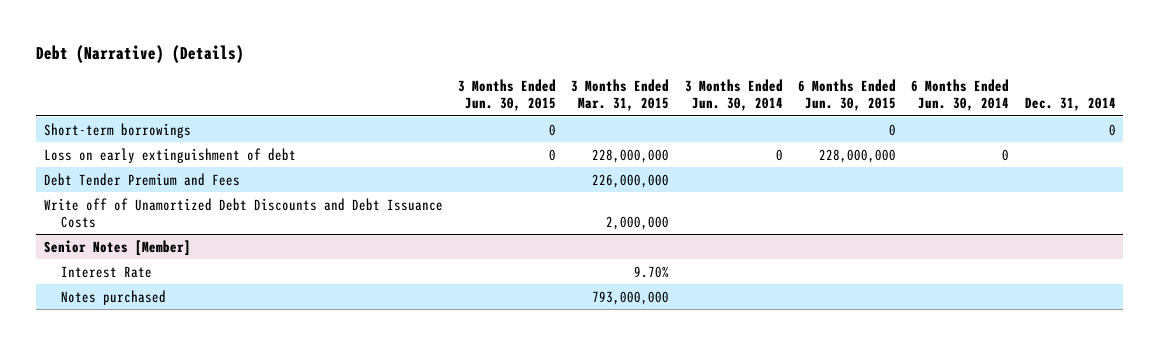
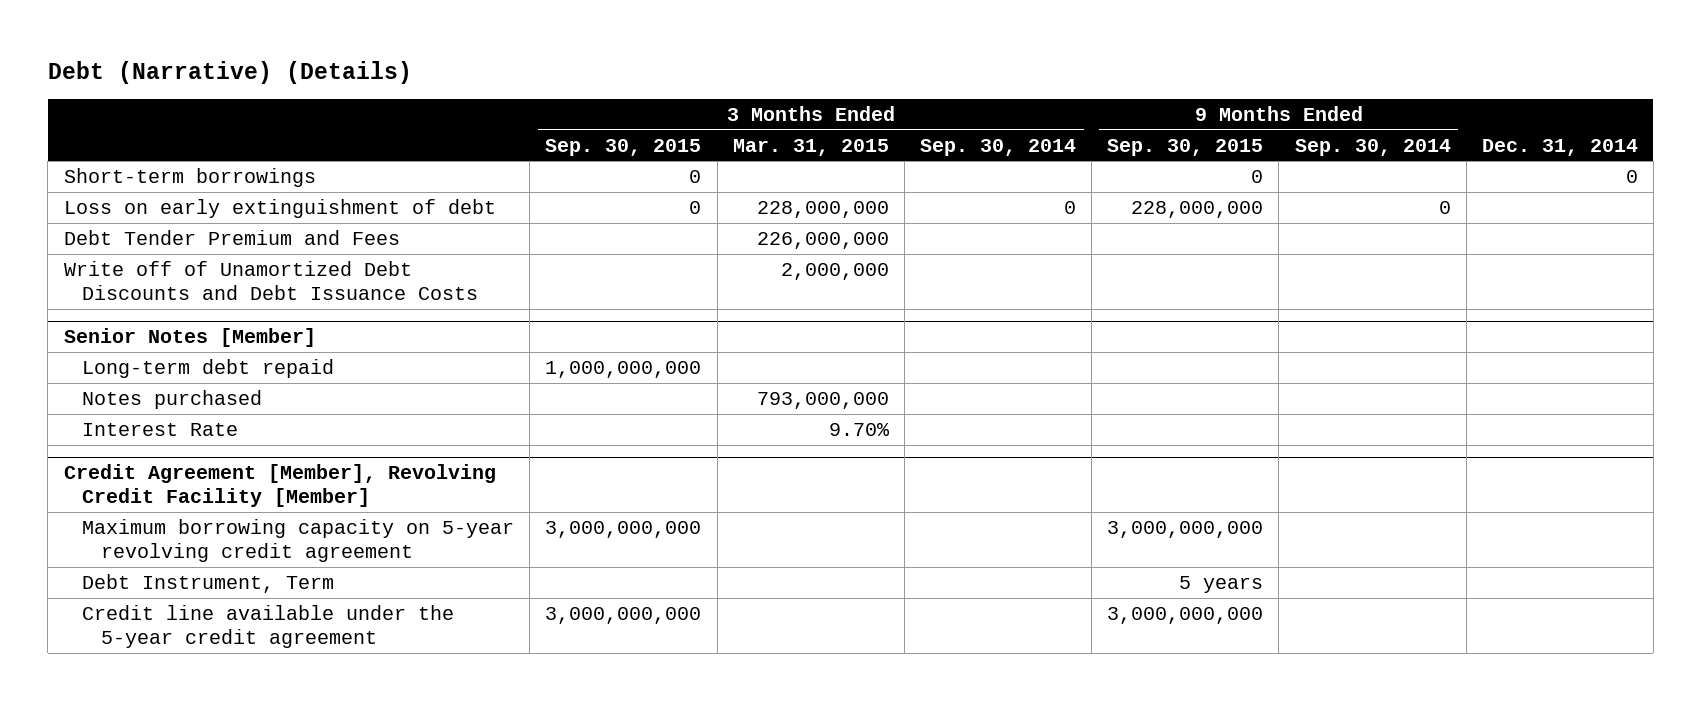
- | 3 Months Ended Jun. 30, 2015 | 3 Months Ended Mar. 31, 2015 | 3 Months Ended Jun. 30, 2014 | 6 Months Ended Jun. 30, 2015 | 6 Months Ended Jun. 30, 2014 | Dec. 31, 2014
+ | 3 Months Ended Sep. 30, 2015 | 3 Months Ended Mar. 31, 2015 | 3 Months Ended Sep. 30, 2014 | 9 Months Ended Sep. 30, 2015 | 9 Months Ended Sep. 30, 2014 | Dec. 31, 2014
@ Senior Notes [Member]
+ Long-term debt repaid | 1,000,000,000 | | | | |
moved down: Interest Rate | | 9.70% | | | |
+ Credit Agreement [Member], Revolving Credit Facility [Member]
+ Maximum borrowing capacity on 5-year revolving credit agreement | 3,000,000,000 | | | 3,000,000,000 | |
+ Debt Instrument, Term | | | | 5 years | |
+ Credit line available under the 5-year credit agreement | 3,000,000,000 | | | 3,000,000,000 | |

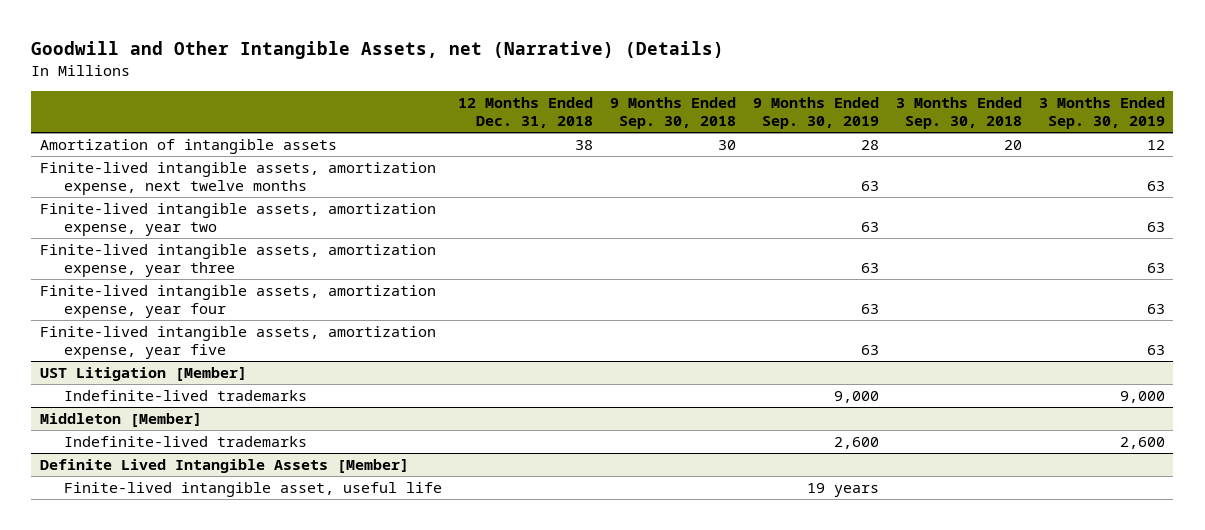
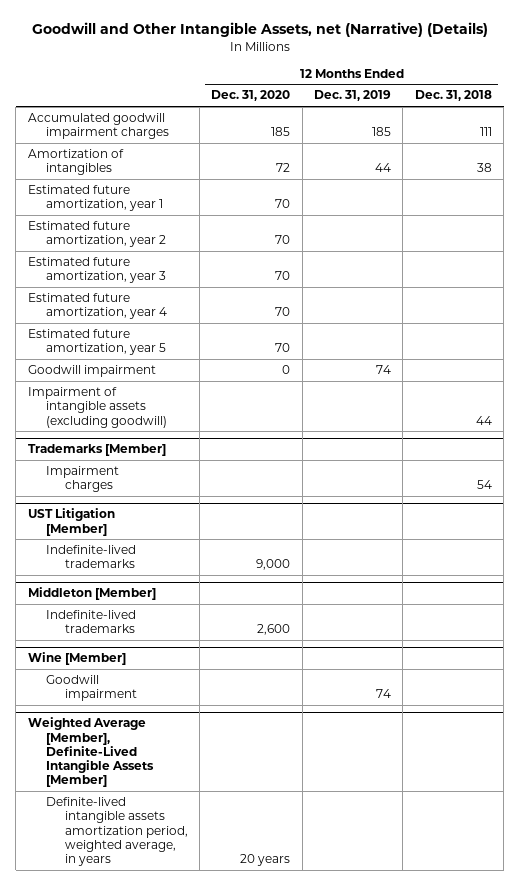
- | 12 Months Ended Dec. 31, 2018 | 9 Months Ended Sep. 30, 2018 | 9 Months Ended Sep. 30, 2019 | 3 Months Ended Sep. 30, 2018 | 3 Months Ended Sep. 30, 2019
+ | 12 Months Ended Dec. 31, 2020 | 12 Months Ended Dec. 31, 2019 | 12 Months Ended Dec. 31, 2018
- Amortization of intangible assets | 38 | 30 | 28 | 20 | 12
- Finite-lived intangible assets, amortization expense, next twelve months | | | 63 | | 63
- Finite-lived intangible assets, amortization expense, year two | | | 63 | | 63
- Finite-lived intangible assets, amortization expense, year three | | | 63 | | 63
- Finite-lived intangible assets, amortization expense, year four | | | 63 | | 63
- Finite-lived intangible assets, amortization expense, year five | | | 63 | | 63
+ Accumulated goodwill impairment charges | 185 | 185 | 111
+ Amortization of intangibles | 72 | 44 | 38
+ Estimated future amortization, year 1 | 70 | |
+ Estimated future amortization, year 2 | 70 | |
+ Estimated future amortization, year 3 | 70 | |
+ Estimated future amortization, year 4 | 70 | |
+ Estimated future amortization, year 5 | 70 | |
+ Goodwill impairment | 0 | 74 |
+ Impairment of intangible assets (excluding goodwill) | | | 44
+ Trademarks [Member]
+ Impairment charges | | | 54
- Definite Lived Intangible Assets [Member]
- Finite-lived intangible asset, useful life | | | 19 years | |
+ Wine [Member]
+ Goodwill impairment | | 74 |
+ Weighted Average [Member], Definite-Lived Intangible Assets [Member]
+ Definite-lived intangible assets amortization period, weighted average, in years | 20 years | |

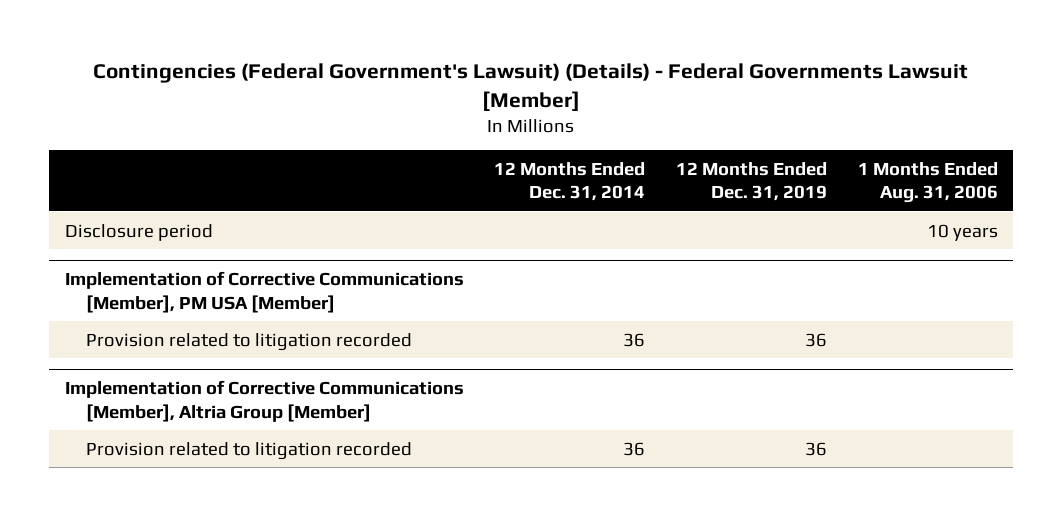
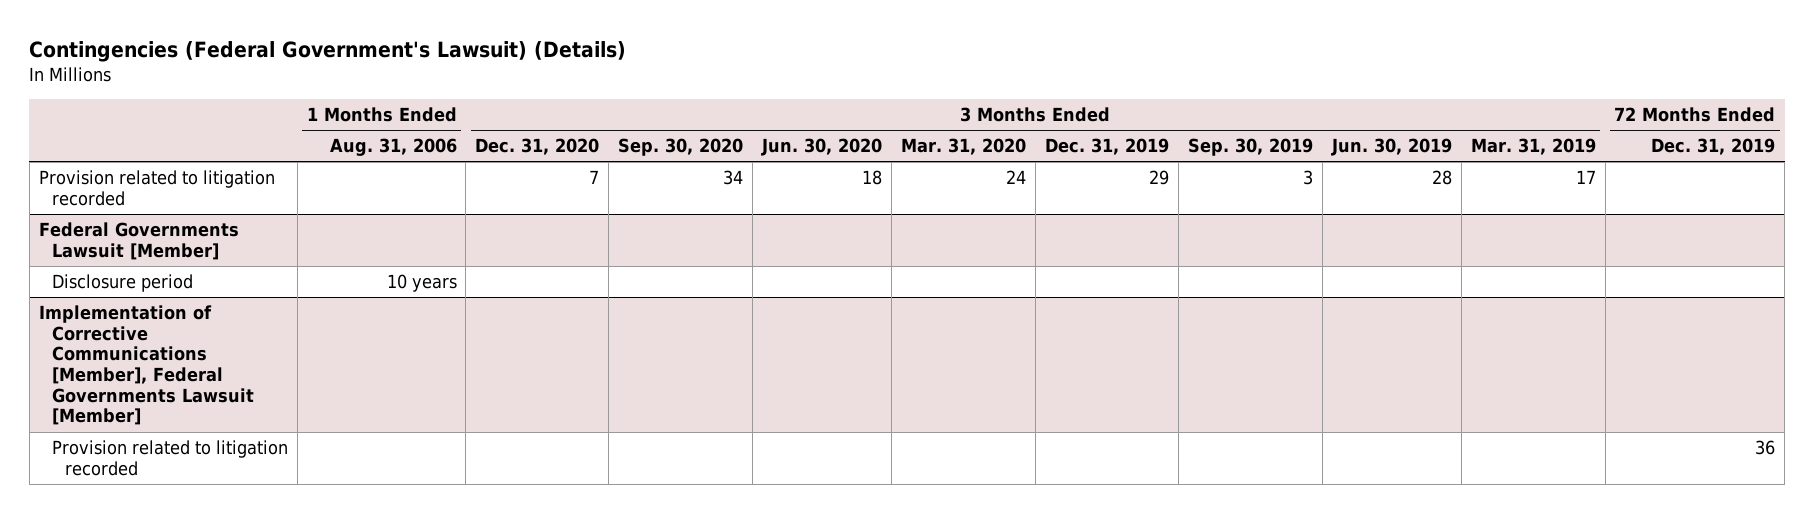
- Contingencies (Federal Government's Lawsuit) (Details) - Federal Governments Lawsuit [Member]
+ Contingencies (Federal Government's Lawsuit) (Details)
- | 12 Months Ended Dec. 31, 2014 | 12 Months Ended Dec. 31, 2019 | 1 Months Ended Aug. 31, 2006
+ | 1 Months Ended Aug. 31, 2006 | 3 Months Ended Dec. 31, 2020 | 3 Months Ended Sep. 30, 2020 | 3 Months Ended Jun. 30, 2020 | 3 Months Ended Mar. 31, 2020 | 3 Months Ended Dec. 31, 2019 | 3 Months Ended Sep. 30, 2019 | 3 Months Ended Jun. 30, 2019 | 3 Months Ended Mar. 31, 2019 | 72 Months Ended Dec. 31, 2019
- Disclosure period | | | 10 years
- Implementation of Corrective Communications [Member], PM USA [Member]
- Provision related to litigation recorded | 36 | 36 |
- Implementation of Corrective Communications [Member], Altria Group [Member]
- Provision related to litigation recorded | 36 | 36 |
+ Provision related to litigation recorded | | 7 | 34 | 18 | 24 | 29 | 3 | 28 | 17 |
+ Federal Governments Lawsuit [Member]
+ Disclosure period | 10 years | | | | | | | | |
+ Implementation of Corrective Communications [Member], Federal Governments Lawsuit [Member]
+ Provision related to litigation recorded | | | | | | | | | | 36

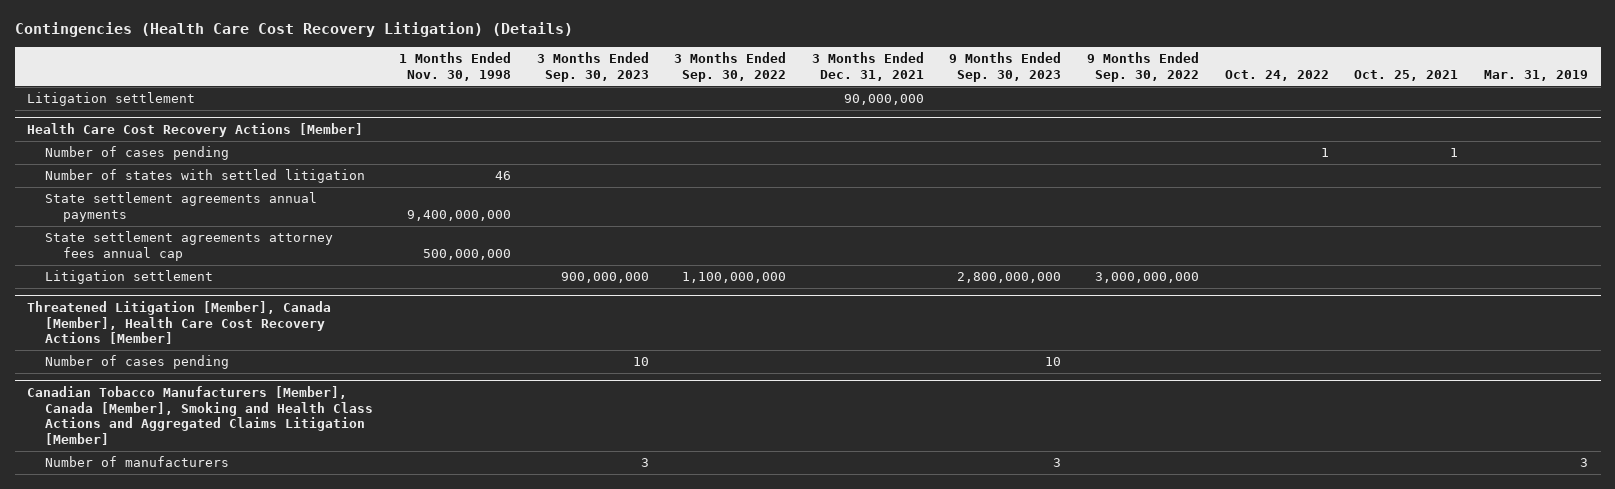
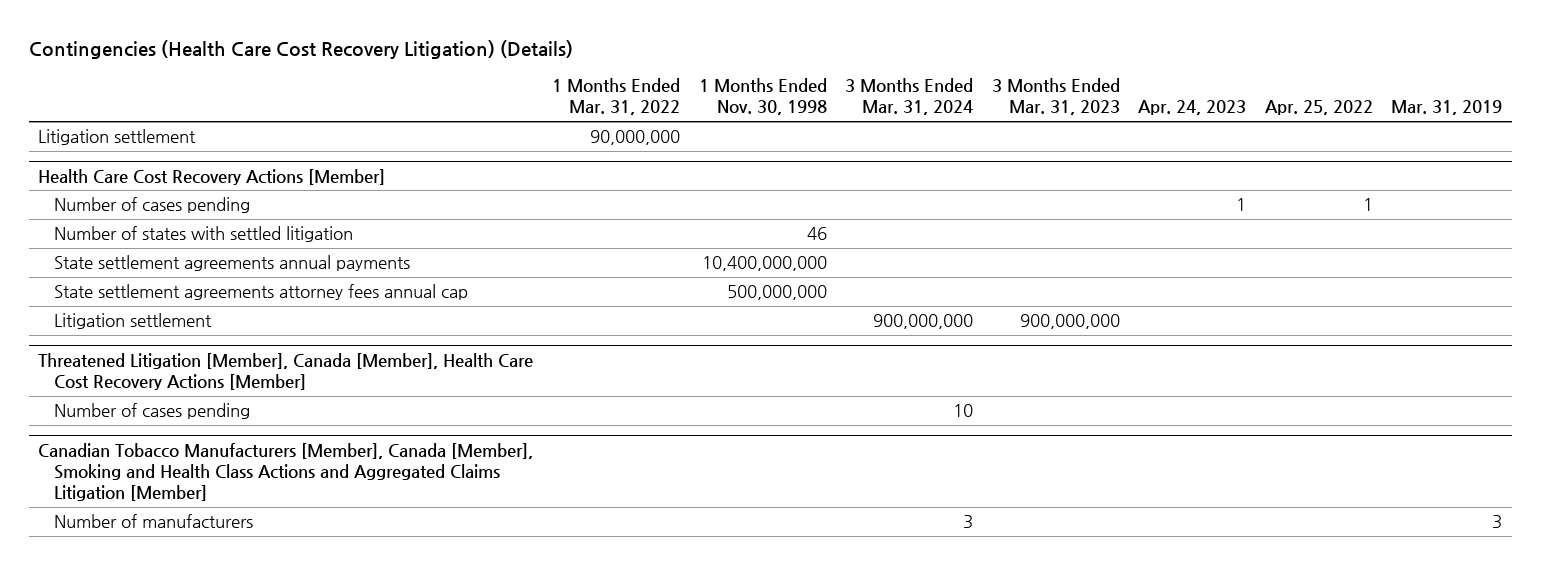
- | 1 Months Ended Nov. 30, 1998 | 3 Months Ended Sep. 30, 2023 | 3 Months Ended Sep. 30, 2022 | 3 Months Ended Dec. 31, 2021 | 9 Months Ended Sep. 30, 2023 | 9 Months Ended Sep. 30, 2022 | Oct. 24, 2022 | Oct. 25, 2021 | Mar. 31, 2019
+ | 1 Months Ended Mar. 31, 2022 | 1 Months Ended Nov. 30, 1998 | 3 Months Ended Mar. 31, 2024 | 3 Months Ended Mar. 31, 2023 | Apr. 24, 2023 | Apr. 25, 2022 | Mar. 31, 2019
@ Health Care Cost Recovery Actions [Member]
- State settlement agreements annual payments | 9,400,000,000 | | | | | | | |
+ State settlement agreements annual payments | | 10,400,000,000 | | | | |

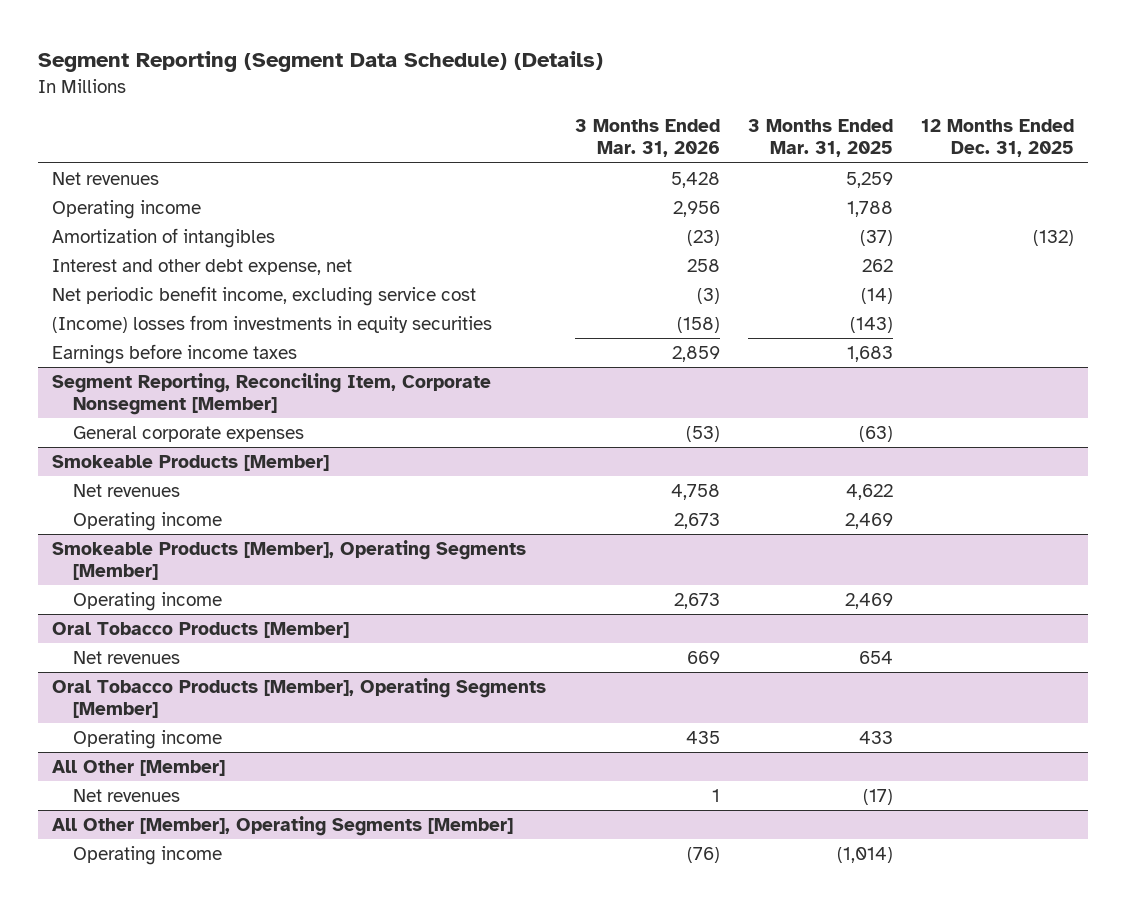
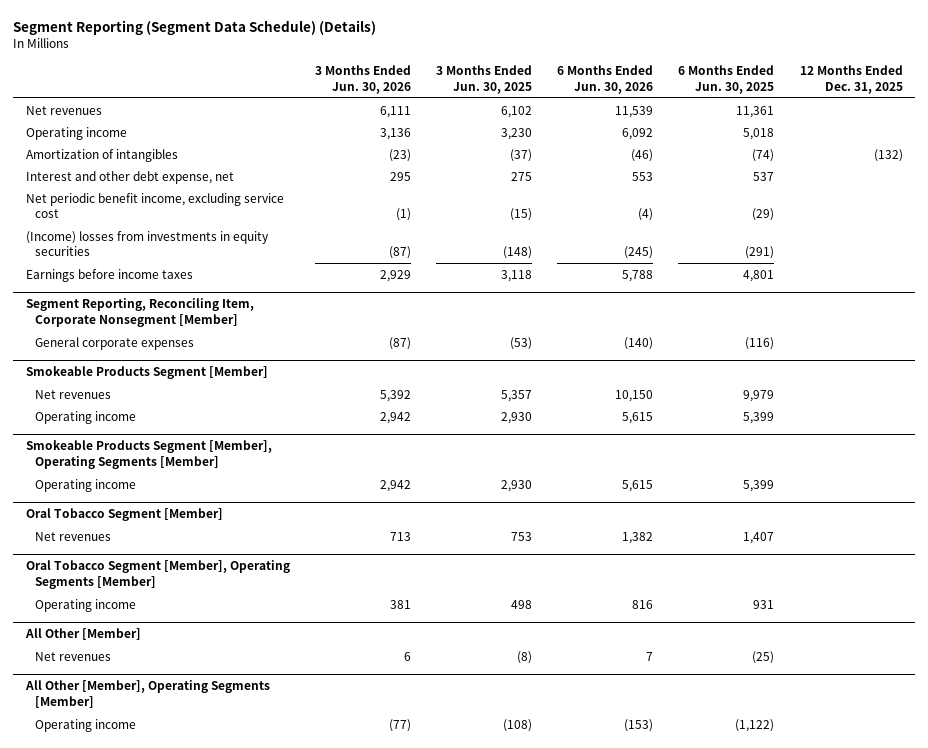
- | 3 Months Ended Mar. 31, 2026 | 3 Months Ended Mar. 31, 2025 | 12 Months Ended Dec. 31, 2025
+ | 3 Months Ended Jun. 30, 2026 | 3 Months Ended Jun. 30, 2025 | 6 Months Ended Jun. 30, 2026 | 6 Months Ended Jun. 30, 2025 | 12 Months Ended Dec. 31, 2025
- Smokeable Products [Member]
+ Smokeable Products Segment [Member]
- Smokeable Products [Member], Operating Segments [Member]
+ Smokeable Products Segment [Member], Operating Segments [Member]
- Oral Tobacco Products [Member]
+ Oral Tobacco Segment [Member]
- Oral Tobacco Products [Member], Operating Segments [Member]
+ Oral Tobacco Segment [Member], Operating Segments [Member]

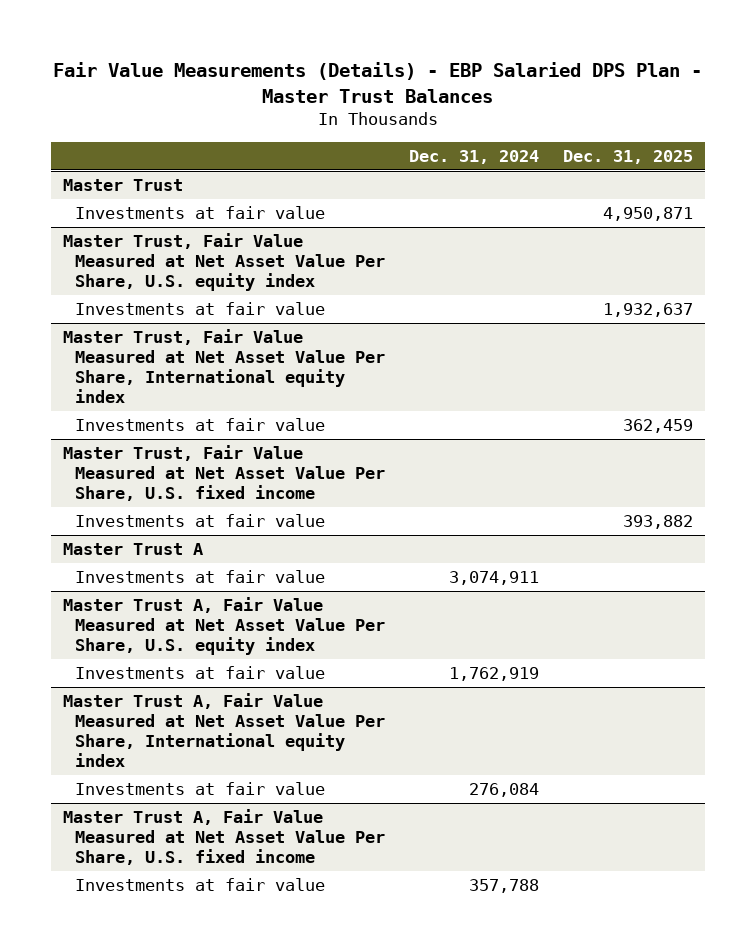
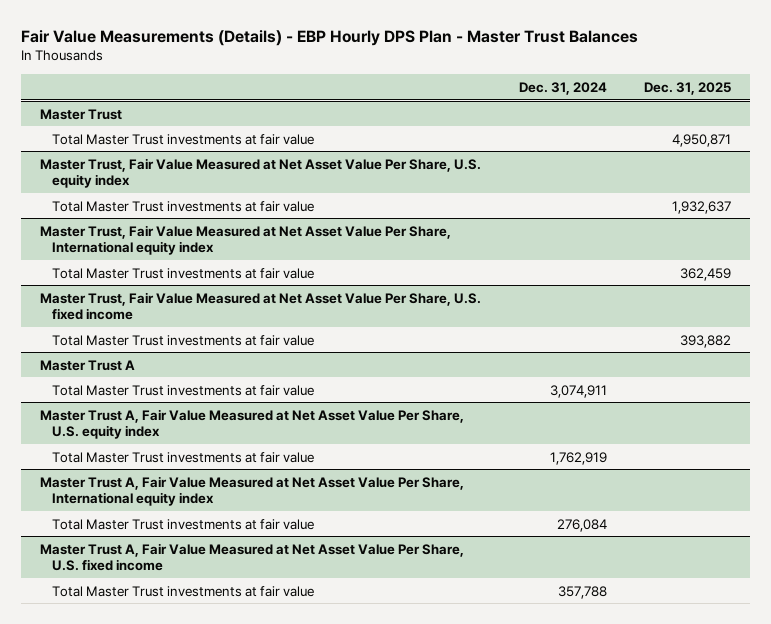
- Fair Value Measurements (Details) - EBP Salaried DPS Plan - Master Trust Balances
+ Fair Value Measurements (Details) - EBP Hourly DPS Plan - Master Trust Balances
@ Master Trust
- Investments at fair value | | 4,950,871
+ Total Master Trust investments at fair value | | 4,950,871
@ Master Trust, Fair Value Measured at Net Asset Value Per Share, U.S. equity index
- Investments at fair value | | 1,932,637
+ Total Master Trust investments at fair value | | 1,932,637
@ Master Trust, Fair Value Measured at Net Asset Value Per Share, International equity index
- Investments at fair value | | 362,459
+ Total Master Trust investments at fair value | | 362,459
@ Master Trust, Fair Value Measured at Net Asset Value Per Share, U.S. fixed income
- Investments at fair value | | 393,882
+ Total Master Trust investments at fair value | | 393,882
@ Master Trust A
- Investments at fair value | 3,074,911 |
+ Total Master Trust investments at fair value | 3,074,911 |
@ Master Trust A, Fair Value Measured at Net Asset Value Per Share, U.S. equity index
- Investments at fair value | 1,762,919 |
+ Total Master Trust investments at fair value | 1,762,919 |
@ Master Trust A, Fair Value Measured at Net Asset Value Per Share, International equity index
- Investments at fair value | 276,084 |
+ Total Master Trust investments at fair value | 276,084 |
@ Master Trust A, Fair Value Measured at Net Asset Value Per Share, U.S. fixed income
- Investments at fair value | 357,788 |
+ Total Master Trust investments at fair value | 357,788 |

